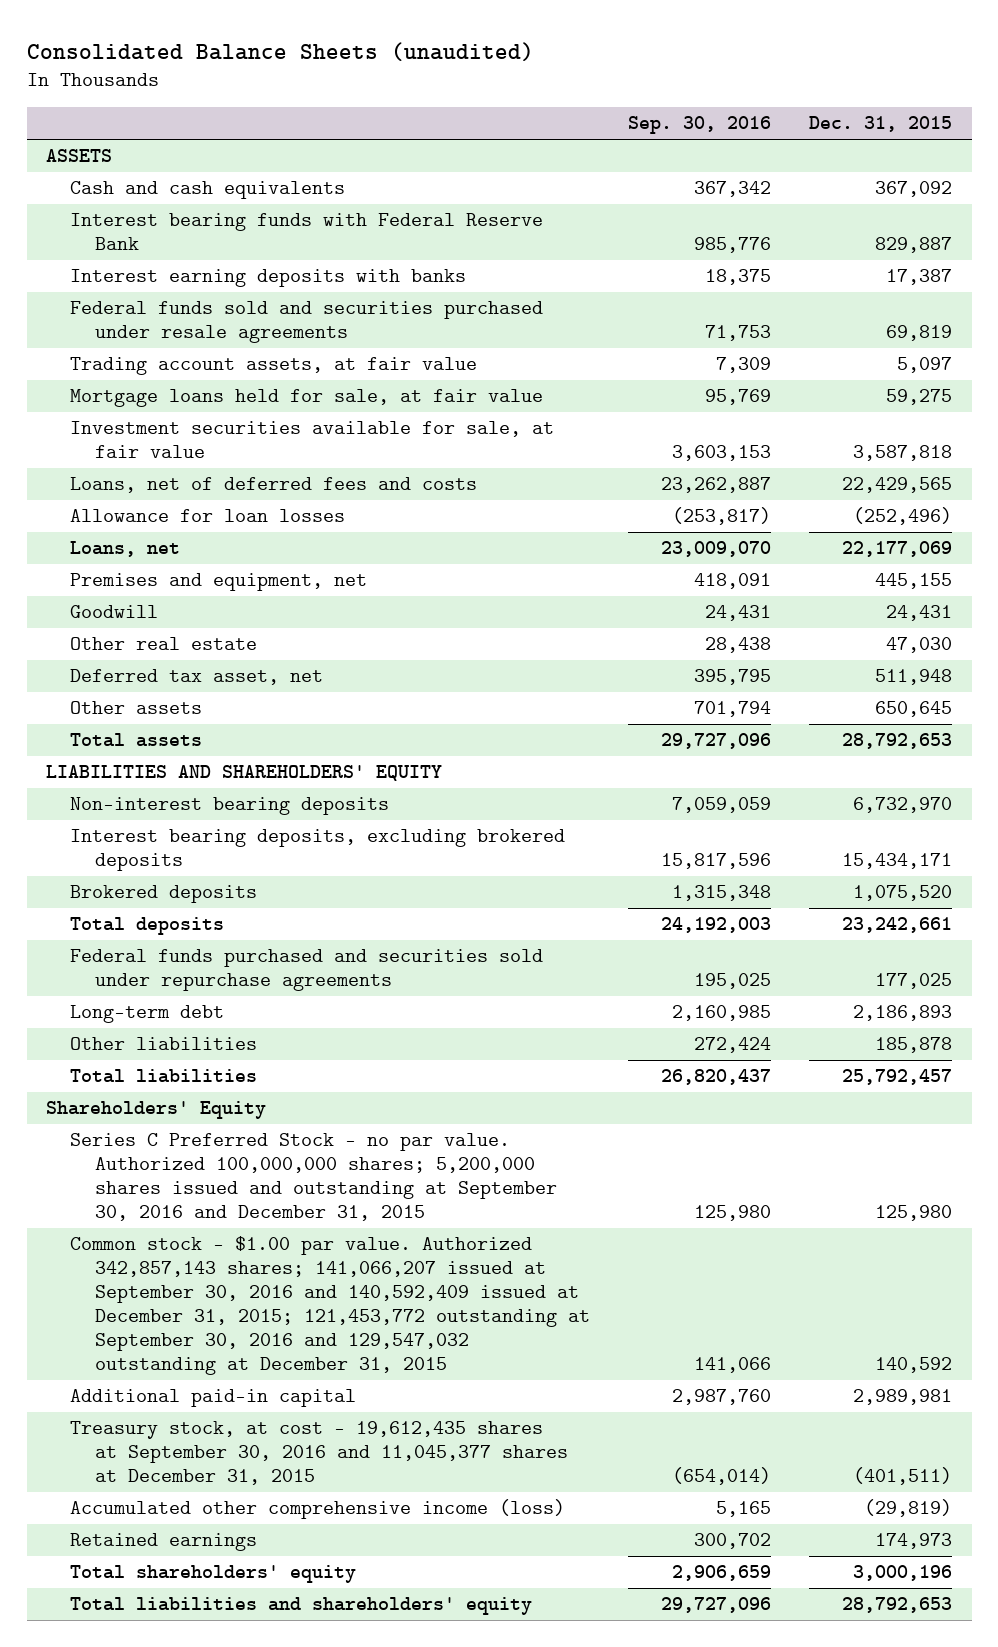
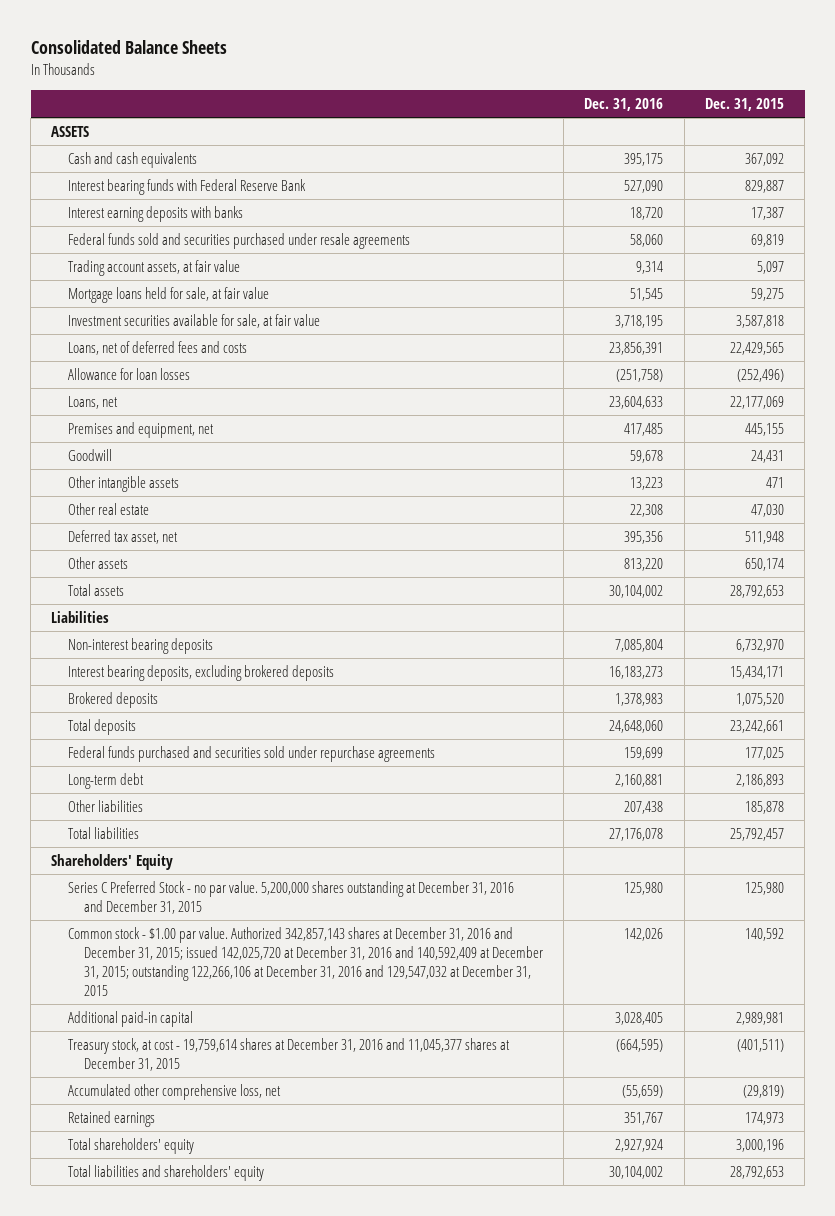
- Consolidated Balance Sheets (unaudited)
+ Consolidated Balance Sheets
- | Sep. 30, 2016 | Dec. 31, 2015
+ | Dec. 31, 2016 | Dec. 31, 2015
+ Other intangible assets | 13,223 | 471
- Other assets | 701,794 | 650,645
+ Other assets | 813,220 | 650,174
- LIABILITIES AND SHAREHOLDERS' EQUITY
+ Liabilities
- Series C Preferred Stock - no par value. Authorized 100,000,000 shares; 5,200,000 shares issued and outstanding at September 30, 2016 and December 31, 2015 | 125,980 | 125,980
- Common stock - $1.00 par value. Authorized 342,857,143 shares; 141,066,207 issued at September 30, 2016 and 140,592,409 issued at December 31, 2015; 121,453,772 outstanding at September 30, 2016 and 129,547,032 outstanding at December 31, 2015 | 141,066 | 140,592
+ Series C Preferred Stock - no par value. 5,200,000 shares outstanding at December 31, 2016 and December 31, 2015 | 125,980 | 125,980
+ Common stock - $1.00 par value. Authorized 342,857,143 shares at December 31, 2016 and December 31, 2015; issued 142,025,720 at December 31, 2016 and 140,592,409 at December 31, 2015; outstanding 122,266,106 at December 31, 2016 and 129,547,032 at December 31, 2015 | 142,026 | 140,592
- Treasury stock, at cost - 19,612,435 shares at September 30, 2016 and 11,045,377 shares at December 31, 2015 | (654,014) | (401,511)
- Accumulated other comprehensive income (loss) | 5,165 | (29,819)
+ Treasury stock, at cost - 19,759,614 shares at December 31, 2016 and 11,045,377 shares at December 31, 2015 | (664,595) | (401,511)
+ Accumulated other comprehensive loss, net | (55,659) | (29,819)

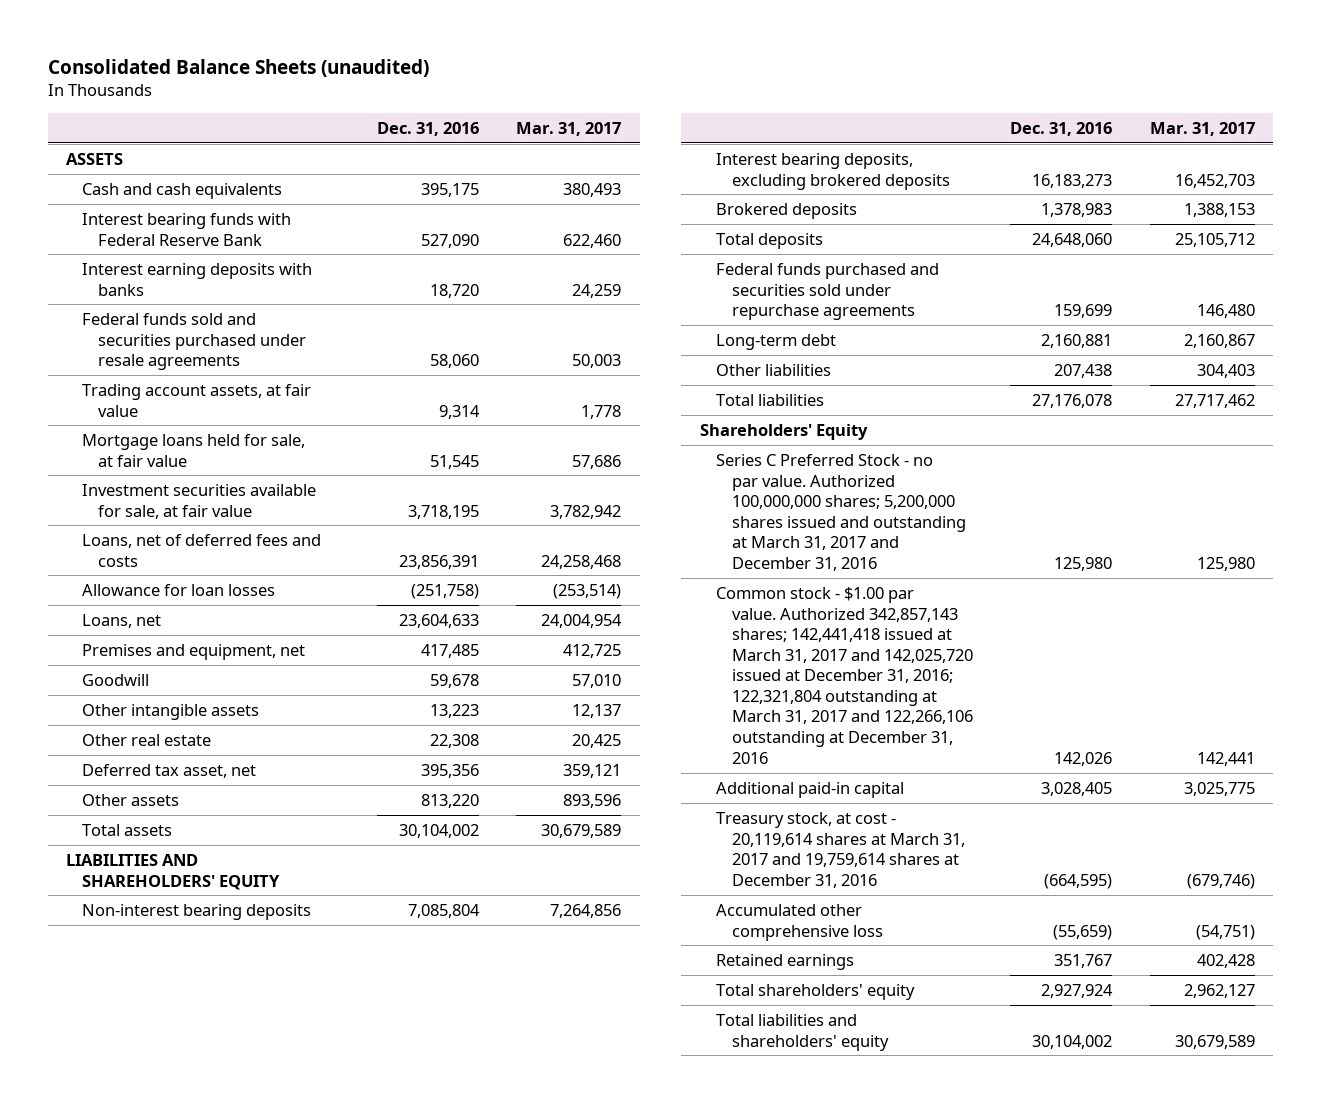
- Consolidated Balance Sheets
+ Consolidated Balance Sheets (unaudited)
- | Dec. 31, 2016 | Dec. 31, 2015
+ | Dec. 31, 2016 | Mar. 31, 2017
- Liabilities
+ LIABILITIES AND SHAREHOLDERS' EQUITY
- Series C Preferred Stock - no par value. 5,200,000 shares outstanding at December 31, 2016 and December 31, 2015 | 125,980 | 125,980
- Common stock - $1.00 par value. Authorized 342,857,143 shares at December 31, 2016 and December 31, 2015; issued 142,025,720 at December 31, 2016 and 140,592,409 at December 31, 2015; outstanding 122,266,106 at December 31, 2016 and 129,547,032 at December 31, 2015 | 142,026 | 140,592
+ Series C Preferred Stock - no par value. Authorized 100,000,000 shares; 5,200,000 shares issued and outstanding at March 31, 2017 and December 31, 2016 | 125,980 | 125,980
+ Common stock - $1.00 par value. Authorized 342,857,143 shares; 142,441,418 issued at March 31, 2017 and 142,025,720 issued at December 31, 2016; 122,321,804 outstanding at March 31, 2017 and 122,266,106 outstanding at December 31, 2016 | 142,026 | 142,441
- Treasury stock, at cost - 19,759,614 shares at December 31, 2016 and 11,045,377 shares at December 31, 2015 | (664,595) | (401,511)
- Accumulated other comprehensive loss, net | (55,659) | (29,819)
+ Treasury stock, at cost - 20,119,614 shares at March 31, 2017 and 19,759,614 shares at December 31, 2016 | (664,595) | (679,746)
+ Accumulated other comprehensive loss | (55,659) | (54,751)

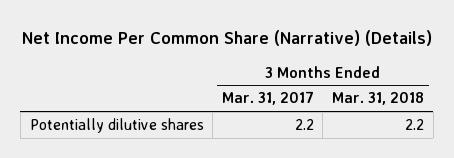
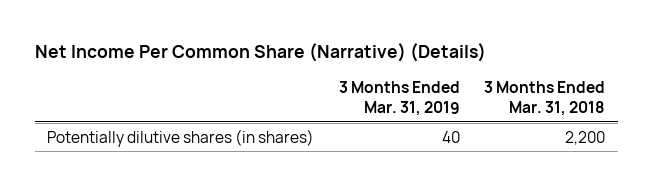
- | 3 Months Ended Mar. 31, 2017 | 3 Months Ended Mar. 31, 2018
+ | 3 Months Ended Mar. 31, 2019 | 3 Months Ended Mar. 31, 2018
- Potentially dilutive shares | 2.2 | 2.2
+ Potentially dilutive shares (in shares) | 40 | 2,200

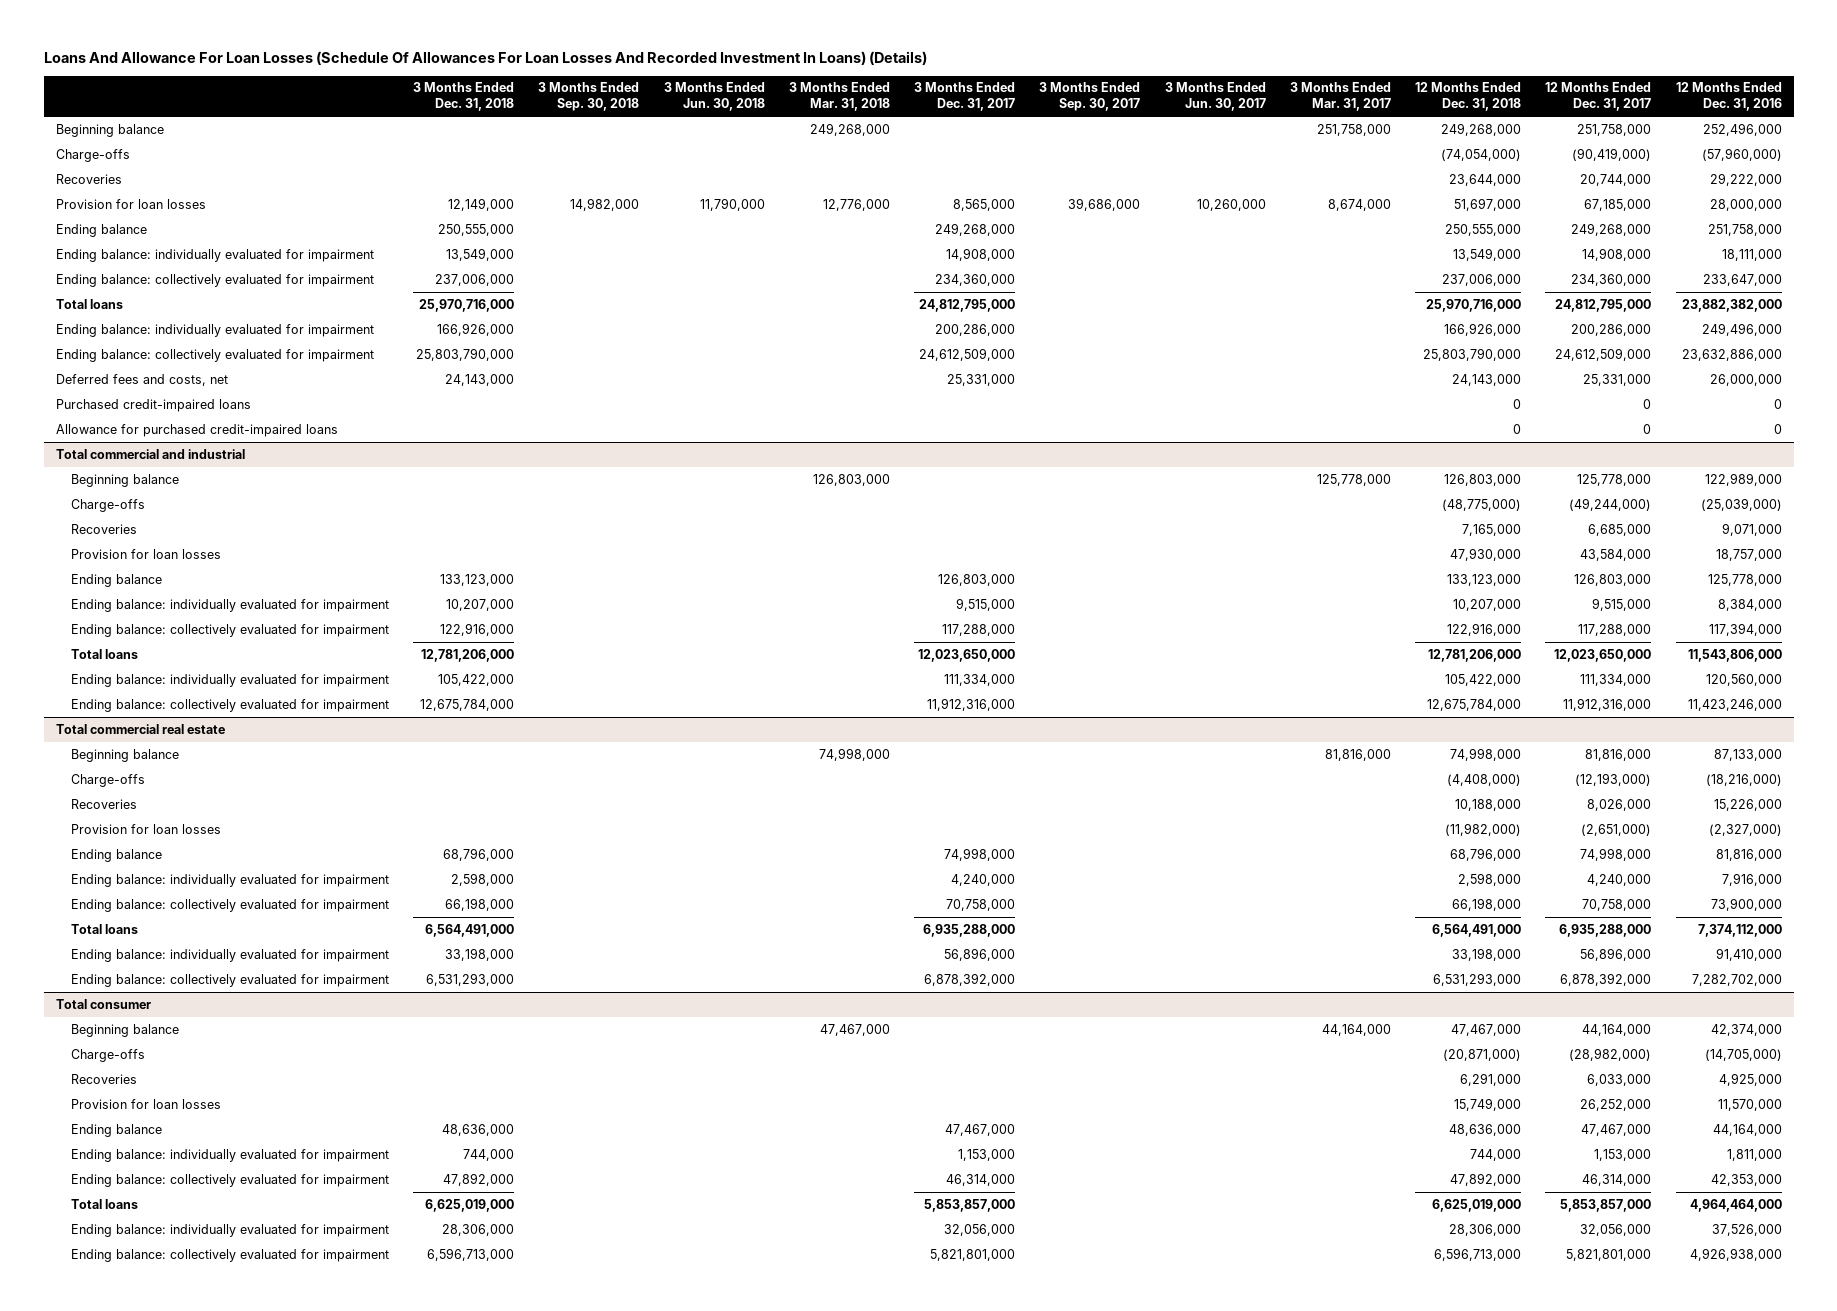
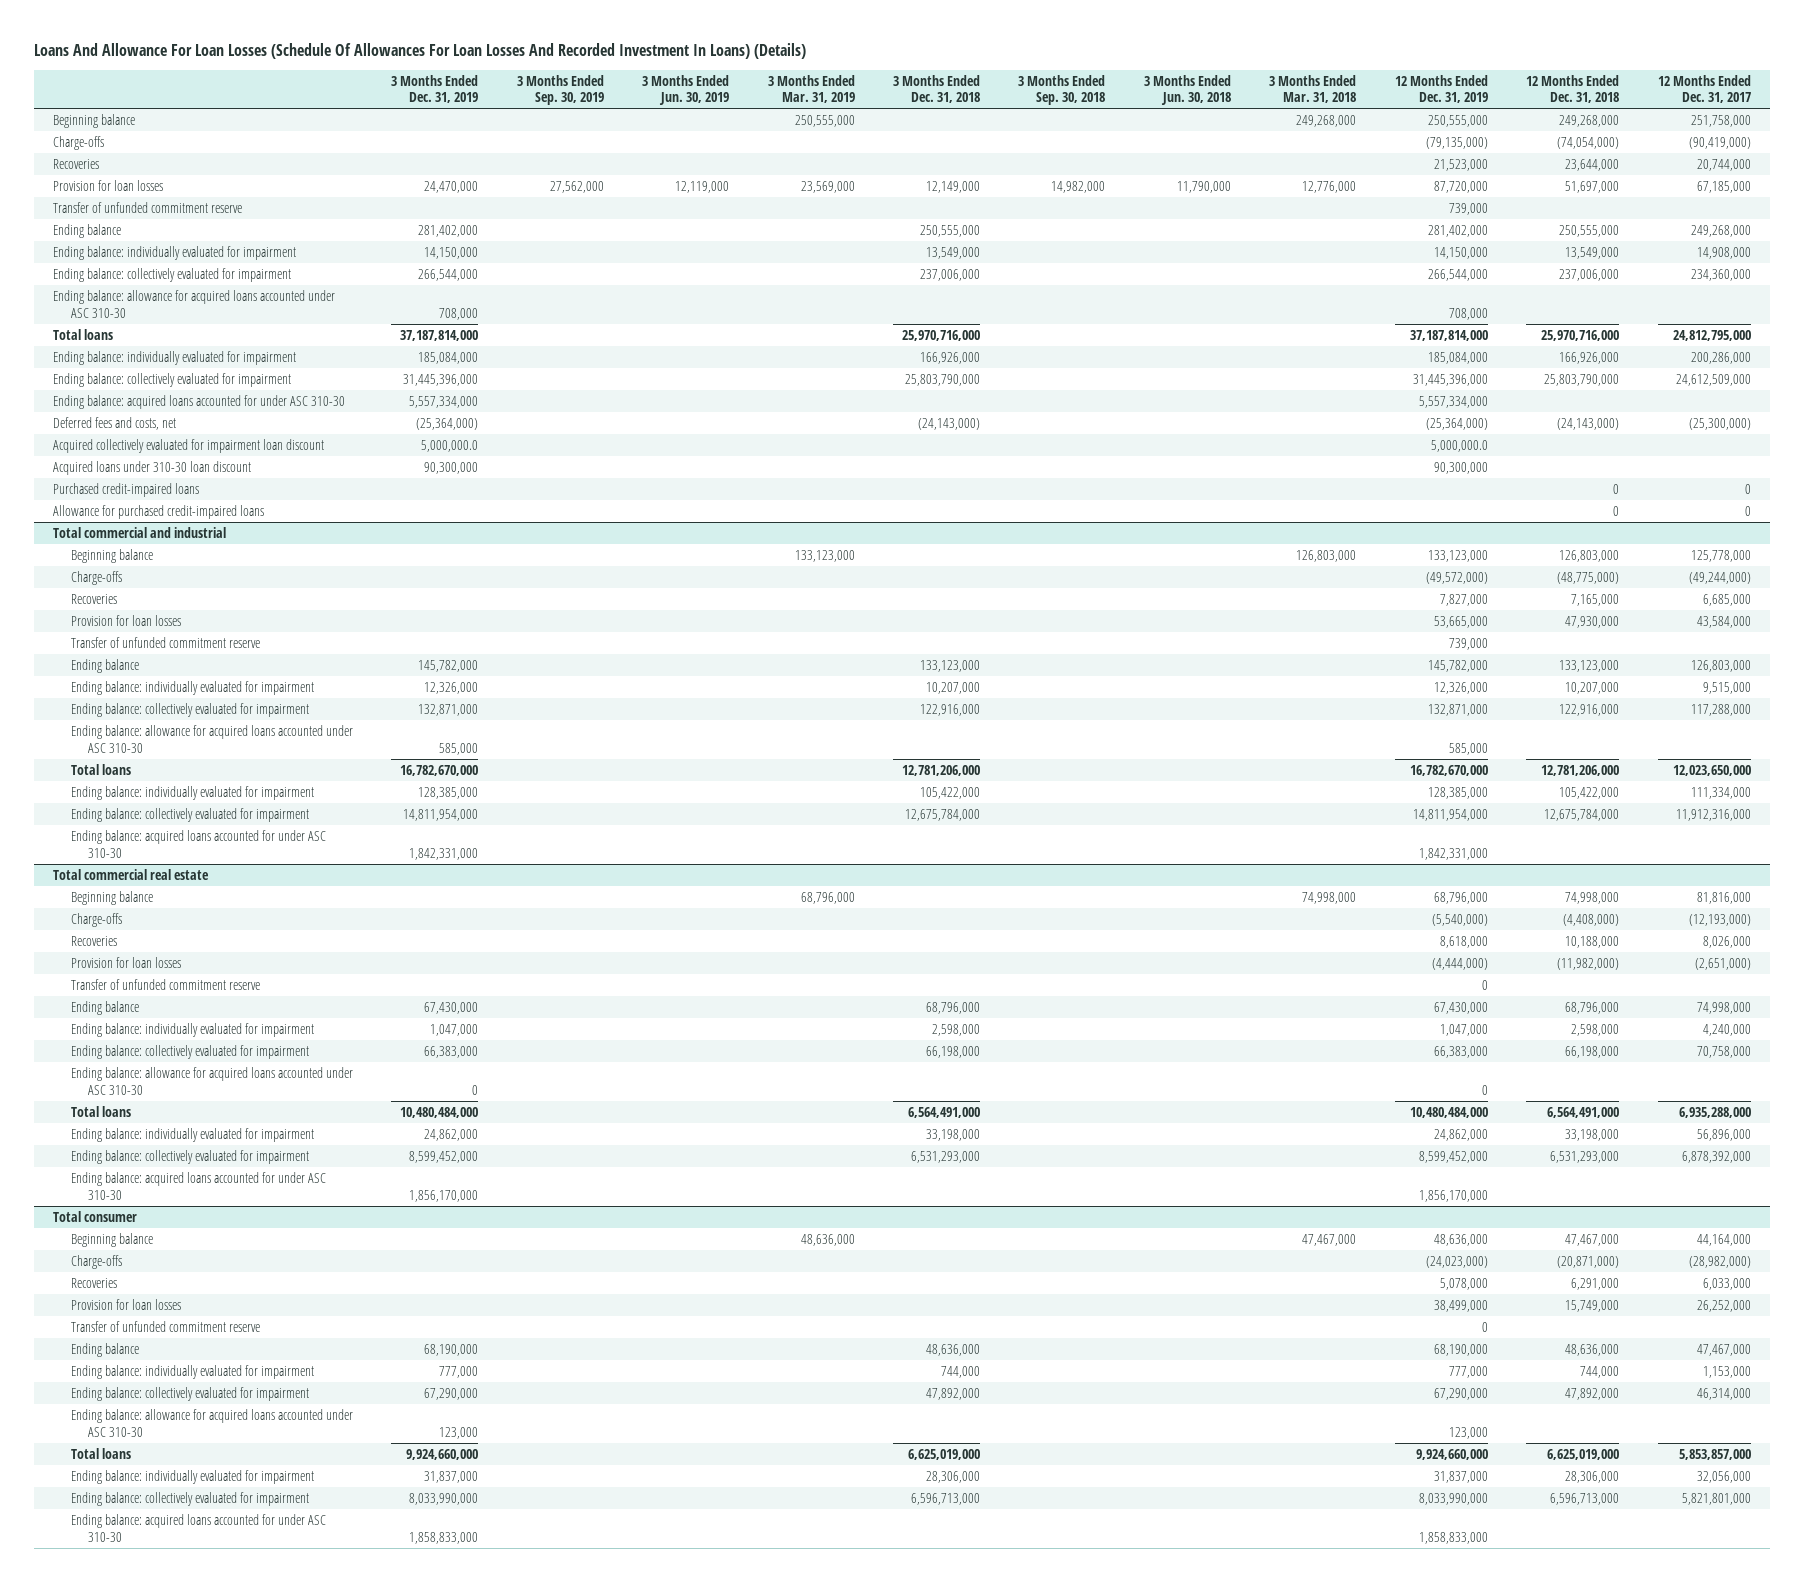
- | 3 Months Ended Dec. 31, 2018 | 3 Months Ended Sep. 30, 2018 | 3 Months Ended Jun. 30, 2018 | 3 Months Ended Mar. 31, 2018 | 3 Months Ended Dec. 31, 2017 | 3 Months Ended Sep. 30, 2017 | 3 Months Ended Jun. 30, 2017 | 3 Months Ended Mar. 31, 2017 | 12 Months Ended Dec. 31, 2018 | 12 Months Ended Dec. 31, 2017 | 12 Months Ended Dec. 31, 2016
+ | 3 Months Ended Dec. 31, 2019 | 3 Months Ended Sep. 30, 2019 | 3 Months Ended Jun. 30, 2019 | 3 Months Ended Mar. 31, 2019 | 3 Months Ended Dec. 31, 2018 | 3 Months Ended Sep. 30, 2018 | 3 Months Ended Jun. 30, 2018 | 3 Months Ended Mar. 31, 2018 | 12 Months Ended Dec. 31, 2019 | 12 Months Ended Dec. 31, 2018 | 12 Months Ended Dec. 31, 2017
+ Transfer of unfunded commitment reserve | | | | | | | | | 739,000 | |
+ Ending balance: allowance for acquired loans accounted under ASC 310-30 | 708,000 | | | | | | | | 708,000 | |
- Deferred fees and costs, net | 24,143,000 | | | | 25,331,000 | | | | 24,143,000 | 25,331,000 | 26,000,000
+ Ending balance: acquired loans accounted for under ASC 310-30 | 5,557,334,000 | | | | | | | | 5,557,334,000 | |
+ Deferred fees and costs, net | (25,364,000) | | | | (24,143,000) | | | | (25,364,000) | (24,143,000) | (25,300,000)
+ Acquired collectively evaluated for impairment loan discount | 5,000,000.0 | | | | | | | | 5,000,000.0 | |
+ Acquired loans under 310-30 loan discount | 90,300,000 | | | | | | | | 90,300,000 | |
@ Total commercial and industrial
+ Transfer of unfunded commitment reserve | | | | | | | | | 739,000 | |
+ Ending balance: allowance for acquired loans accounted under ASC 310-30 | 585,000 | | | | | | | | 585,000 | |
+ Ending balance: acquired loans accounted for under ASC 310-30 | 1,842,331,000 | | | | | | | | 1,842,331,000 | |
@ Total commercial real estate
+ Transfer of unfunded commitment reserve | | | | | | | | | 0 | |
+ Ending balance: allowance for acquired loans accounted under ASC 310-30 | 0 | | | | | | | | 0 | |
+ Ending balance: acquired loans accounted for under ASC 310-30 | 1,856,170,000 | | | | | | | | 1,856,170,000 | |
@ Total consumer
+ Transfer of unfunded commitment reserve | | | | | | | | | 0 | |
+ Ending balance: allowance for acquired loans accounted under ASC 310-30 | 123,000 | | | | | | | | 123,000 | |
+ Ending balance: acquired loans accounted for under ASC 310-30 | 1,858,833,000 | | | | | | | | 1,858,833,000 | |

